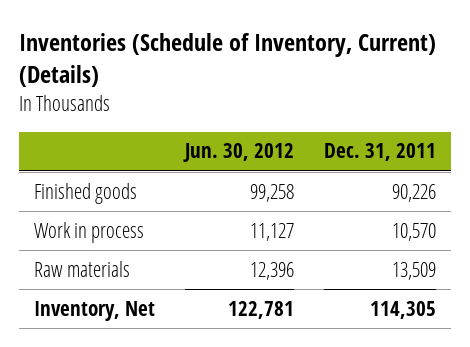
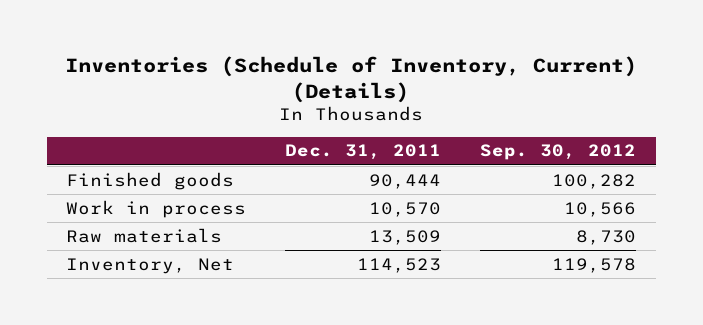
- | Jun. 30, 2012 | Dec. 31, 2011
+ | Dec. 31, 2011 | Sep. 30, 2012
- Finished goods | 99,258 | 90,226
+ Finished goods | 90,444 | 100,282
- Inventory, Net | 122,781 | 114,305
+ Inventory, Net | 114,523 | 119,578

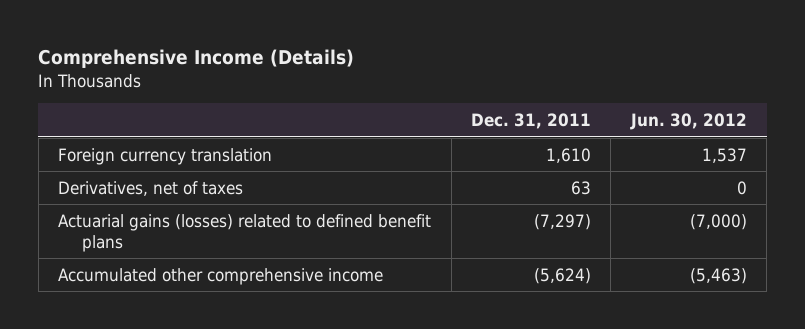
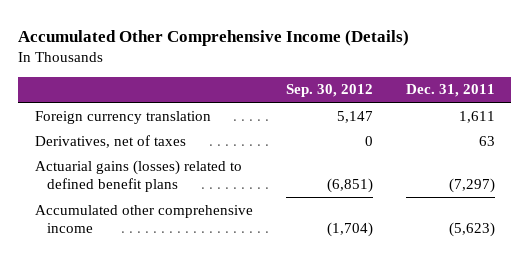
- Comprehensive Income (Details)
+ Accumulated Other Comprehensive Income (Details)
- | Dec. 31, 2011 | Jun. 30, 2012
+ | Sep. 30, 2012 | Dec. 31, 2011
- Foreign currency translation | 1,610 | 1,537
+ Foreign currency translation | 5,147 | 1,611
- Accumulated other comprehensive income | (5,624) | (5,463)
+ Accumulated other comprehensive income | (1,704) | (5,623)

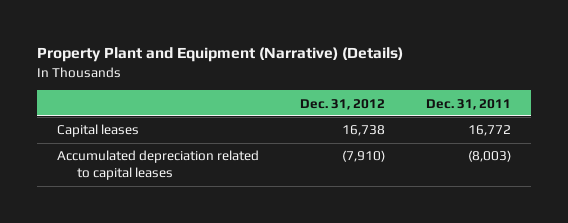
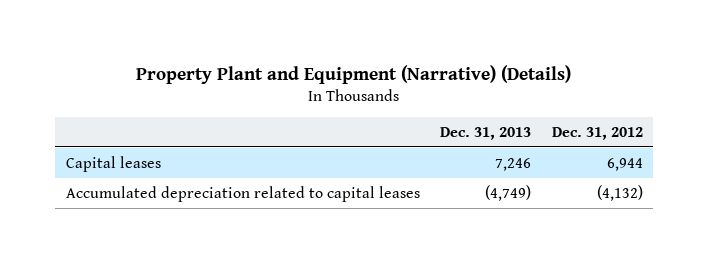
- | Dec. 31, 2012 | Dec. 31, 2011
+ | Dec. 31, 2013 | Dec. 31, 2012
- Capital leases | 16,738 | 16,772
- Accumulated depreciation related to capital leases | (7,910) | (8,003)
+ Capital leases | 7,246 | 6,944
+ Accumulated depreciation related to capital leases | (4,749) | (4,132)

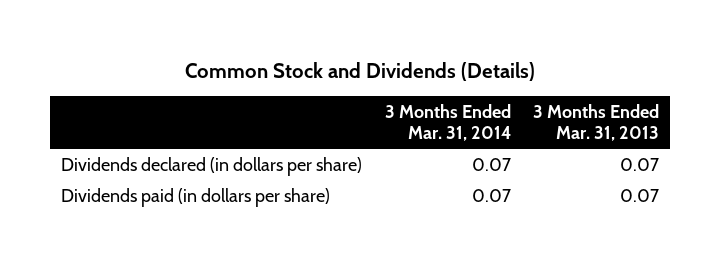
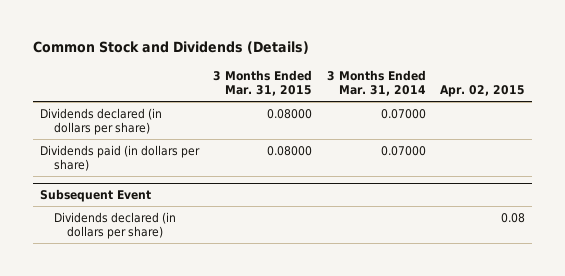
- | 3 Months Ended Mar. 31, 2014 | 3 Months Ended Mar. 31, 2013
+ | 3 Months Ended Mar. 31, 2015 | 3 Months Ended Mar. 31, 2014 | Apr. 02, 2015
- Dividends declared (in dollars per share) | 0.07 | 0.07
- Dividends paid (in dollars per share) | 0.07 | 0.07
+ Dividends declared (in dollars per share) | 0.08000 | 0.07000 |
+ Dividends paid (in dollars per share) | 0.08000 | 0.07000 |
+ Subsequent Event
+ Dividends declared (in dollars per share) | | | 0.08

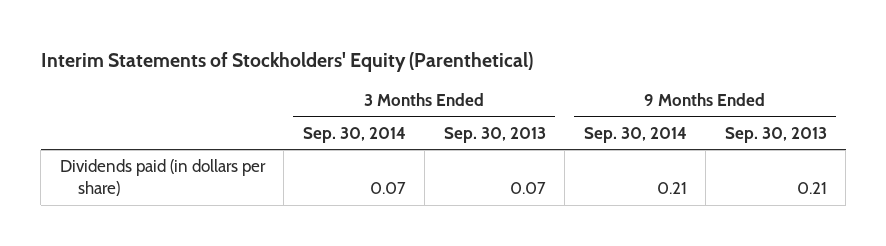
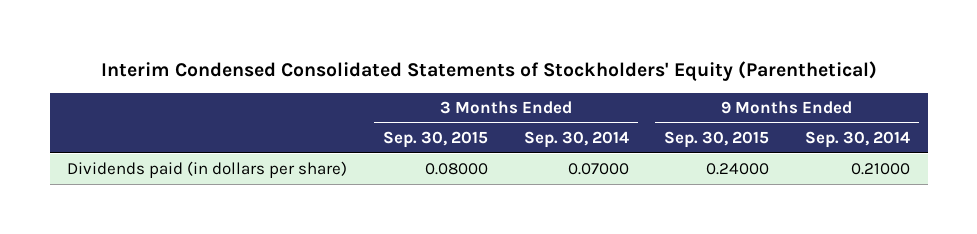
- Interim Statements of Stockholders' Equity (Parenthetical)
+ Interim Condensed Consolidated Statements of Stockholders' Equity (Parenthetical)
- | 3 Months Ended Sep. 30, 2014 | 3 Months Ended Sep. 30, 2013 | 9 Months Ended Sep. 30, 2014 | 9 Months Ended Sep. 30, 2013
+ | 3 Months Ended Sep. 30, 2015 | 3 Months Ended Sep. 30, 2014 | 9 Months Ended Sep. 30, 2015 | 9 Months Ended Sep. 30, 2014
- Dividends paid (in dollars per share) | 0.07 | 0.07 | 0.21 | 0.21
+ Dividends paid (in dollars per share) | 0.08000 | 0.07000 | 0.24000 | 0.21000

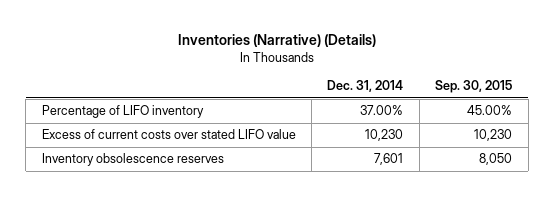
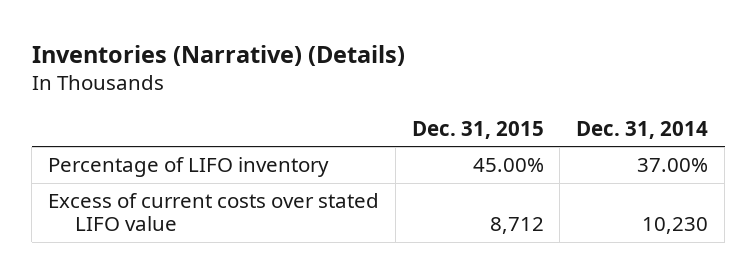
- | Dec. 31, 2014 | Sep. 30, 2015
+ | Dec. 31, 2015 | Dec. 31, 2014
- Inventory obsolescence reserves | 7,601 | 8,050

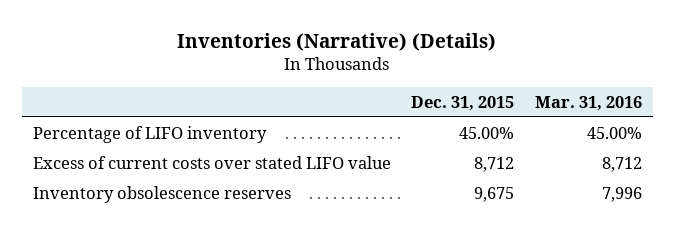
- | Dec. 31, 2015 | Dec. 31, 2014
+ | Dec. 31, 2015 | Mar. 31, 2016
+ Inventory obsolescence reserves | 9,675 | 7,996

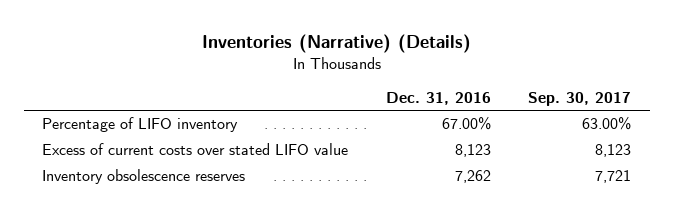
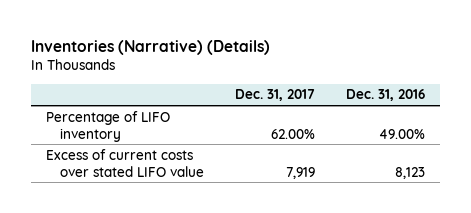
- | Dec. 31, 2016 | Sep. 30, 2017
+ | Dec. 31, 2017 | Dec. 31, 2016
- Percentage of LIFO inventory | 67.00% | 63.00%
+ Percentage of LIFO inventory | 62.00% | 49.00%
- Inventory obsolescence reserves | 7,262 | 7,721

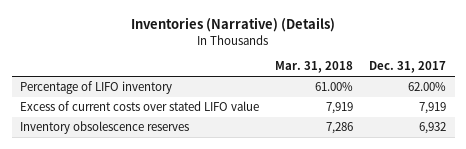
- | Dec. 31, 2017 | Dec. 31, 2016
+ | Mar. 31, 2018 | Dec. 31, 2017
+ Inventory obsolescence reserves | 7,286 | 6,932

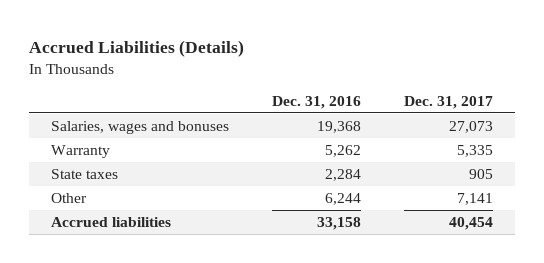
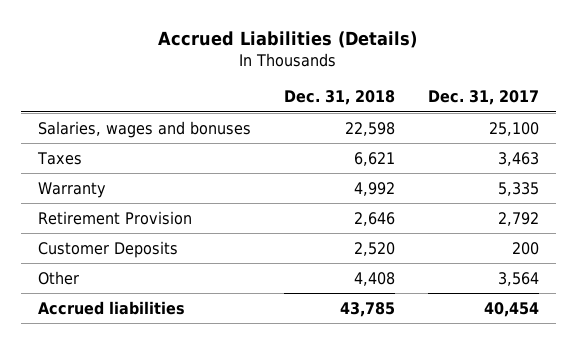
- | Dec. 31, 2016 | Dec. 31, 2017
+ | Dec. 31, 2018 | Dec. 31, 2017
- Salaries, wages and bonuses | 19,368 | 27,073
+ Salaries, wages and bonuses | 22,598 | 25,100
+ Taxes | 6,621 | 3,463
- State taxes | 2,284 | 905
- Other | 6,244 | 7,141
+ Retirement Provision | 2,646 | 2,792
+ Customer Deposits | 2,520 | 200
+ Other | 4,408 | 3,564

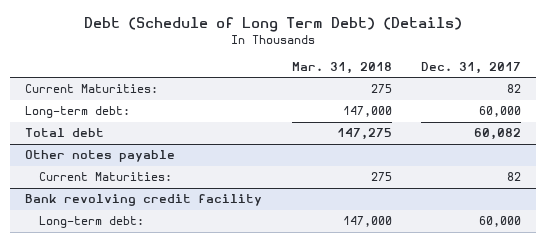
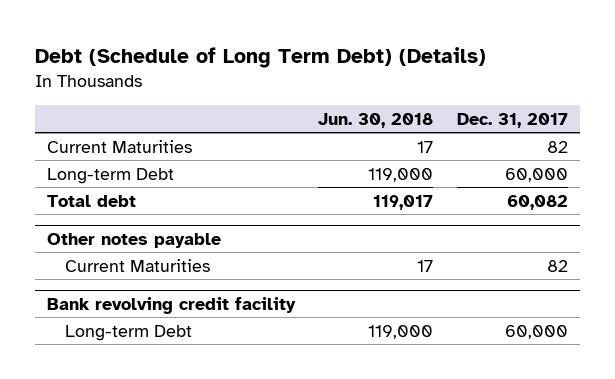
- | Mar. 31, 2018 | Dec. 31, 2017
+ | Jun. 30, 2018 | Dec. 31, 2017
- Current Maturities: | 275 | 82
- Long-term debt: | 147,000 | 60,000
+ Current Maturities | 17 | 82
+ Long-term Debt | 119,000 | 60,000
@ Other notes payable
- Current Maturities: | 275 | 82
+ Current Maturities | 17 | 82
@ Bank revolving credit facility
- Long-term debt: | 147,000 | 60,000
+ Long-term Debt | 119,000 | 60,000

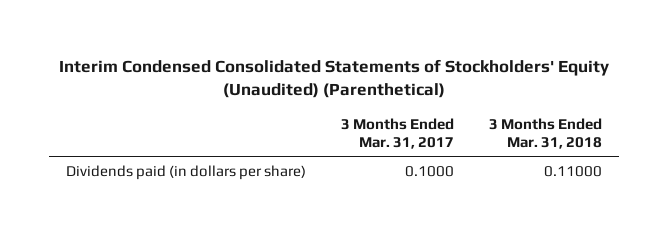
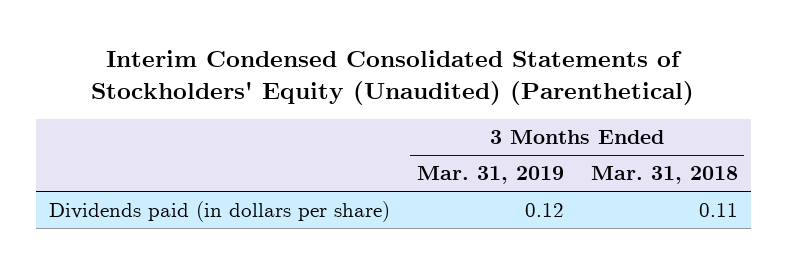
- | 3 Months Ended Mar. 31, 2017 | 3 Months Ended Mar. 31, 2018
+ | 3 Months Ended Mar. 31, 2019 | 3 Months Ended Mar. 31, 2018
- Dividends paid (in dollars per share) | 0.1000 | 0.11000
+ Dividends paid (in dollars per share) | 0.12 | 0.11

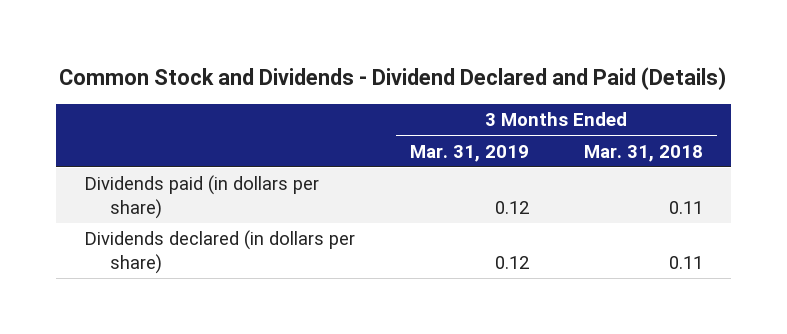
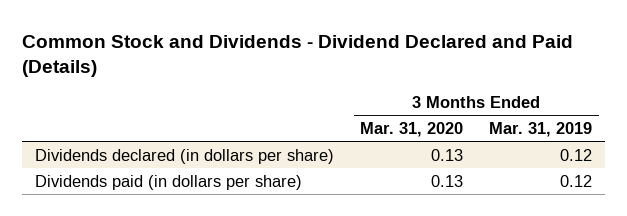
- | 3 Months Ended Mar. 31, 2019 | 3 Months Ended Mar. 31, 2018
+ | 3 Months Ended Mar. 31, 2020 | 3 Months Ended Mar. 31, 2019
moved down: Dividends paid (in dollars per share) | 0.13 | 0.12

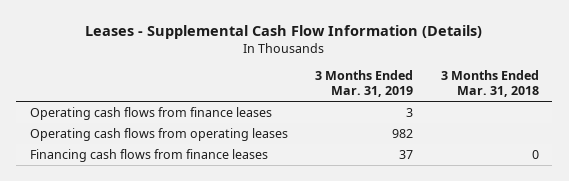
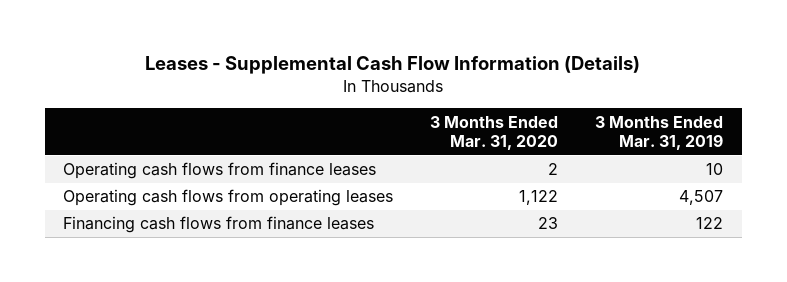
- | 3 Months Ended Mar. 31, 2019 | 3 Months Ended Mar. 31, 2018
+ | 3 Months Ended Mar. 31, 2020 | 3 Months Ended Mar. 31, 2019
- Operating cash flows from finance leases | 3 |
- Operating cash flows from operating leases | 982 |
- Financing cash flows from finance leases | 37 | 0
+ Operating cash flows from finance leases | 2 | 10
+ Operating cash flows from operating leases | 1,122 | 4,507
+ Financing cash flows from finance leases | 23 | 122

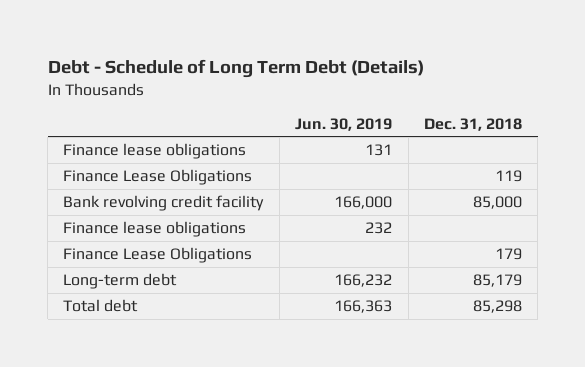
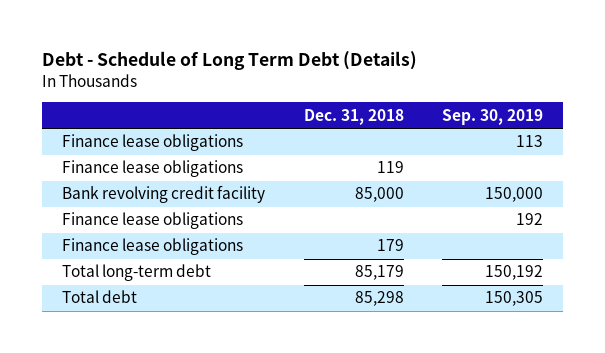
- | Jun. 30, 2019 | Dec. 31, 2018
+ | Dec. 31, 2018 | Sep. 30, 2019
- Finance Lease Obligations | | 119
+ Finance lease obligations | 119 |
- Finance Lease Obligations | | 179
- Long-term debt | 166,232 | 85,179
+ Finance lease obligations | 179 |
+ Total long-term debt | 85,179 | 150,192

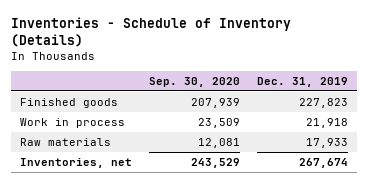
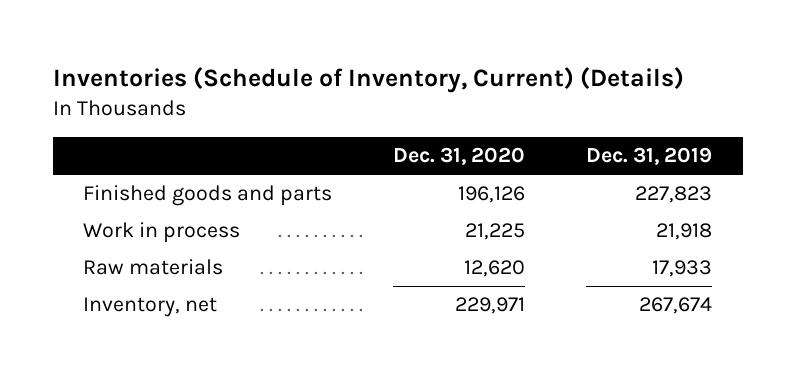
- Inventories - Schedule of Inventory (Details)
+ Inventories (Schedule of Inventory, Current) (Details)
- | Sep. 30, 2020 | Dec. 31, 2019
+ | Dec. 31, 2020 | Dec. 31, 2019
- Finished goods | 207,939 | 227,823
+ Finished goods and parts | 196,126 | 227,823
- Inventories, net | 243,529 | 267,674
+ Inventory, net | 229,971 | 267,674

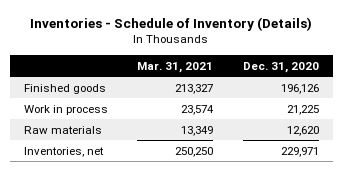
- Inventories (Schedule of Inventory, Current) (Details)
+ Inventories - Schedule of Inventory (Details)
- | Dec. 31, 2020 | Dec. 31, 2019
+ | Mar. 31, 2021 | Dec. 31, 2020
- Finished goods and parts | 196,126 | 227,823
+ Finished goods | 213,327 | 196,126
- Inventory, net | 229,971 | 267,674
+ Inventories, net | 250,250 | 229,971

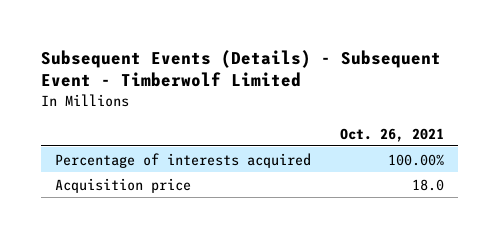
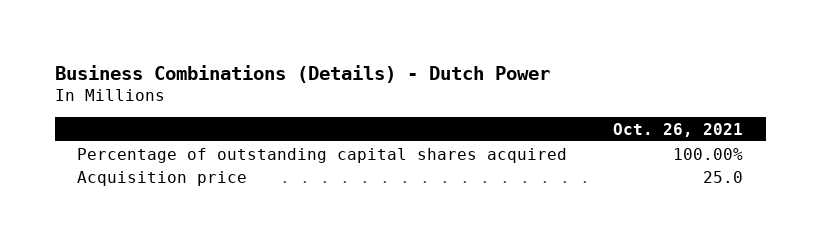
- Subsequent Events (Details) - Subsequent Event - Timberwolf Limited
+ Business Combinations (Details) - Dutch Power
- Percentage of interests acquired | 100.00%
- Acquisition price | 18.0
+ Percentage of outstanding capital shares acquired | 100.00%
+ Acquisition price | 25.0

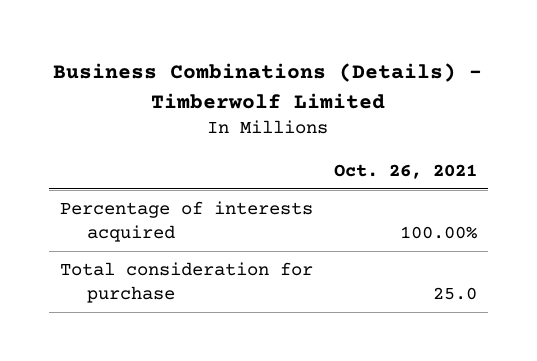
- Business Combinations (Details) - Dutch Power
+ Business Combinations (Details) - Timberwolf Limited
- Percentage of outstanding capital shares acquired | 100.00%
- Acquisition price | 25.0
+ Percentage of interests acquired | 100.00%
+ Total consideration for purchase | 25.0

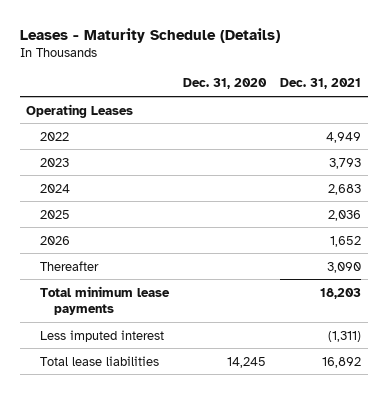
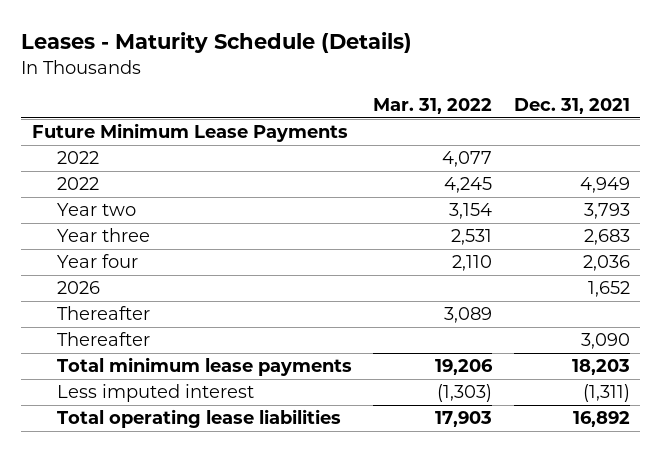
- | Dec. 31, 2020 | Dec. 31, 2021
+ | Mar. 31, 2022 | Dec. 31, 2021
- Operating Leases
+ Future Minimum Lease Payments
+ 2022 | 4,077 |
- 2023 | | 3,793
- 2024 | | 2,683
- 2025 | | 2,036
+ Year two | 3,154 | 3,793
+ Year three | 2,531 | 2,683
+ Year four | 2,110 | 2,036
+ Thereafter | 3,089 |
- Total lease liabilities | 14,245 | 16,892
+ Total operating lease liabilities | 17,903 | 16,892

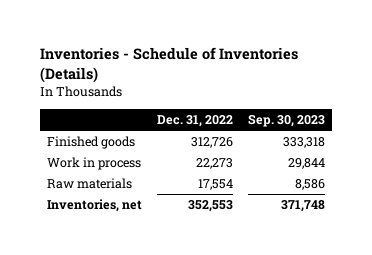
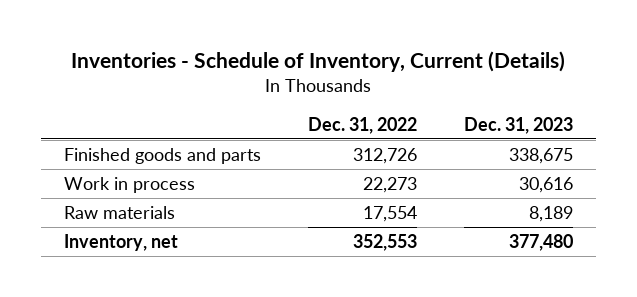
- Inventories - Schedule of Inventories (Details)
+ Inventories - Schedule of Inventory, Current (Details)
- | Dec. 31, 2022 | Sep. 30, 2023
+ | Dec. 31, 2022 | Dec. 31, 2023
- Finished goods | 312,726 | 333,318
+ Finished goods and parts | 312,726 | 338,675
- Inventories, net | 352,553 | 371,748
+ Inventory, net | 352,553 | 377,480

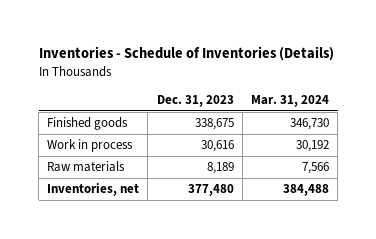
- Inventories - Schedule of Inventory, Current (Details)
+ Inventories - Schedule of Inventories (Details)
- | Dec. 31, 2022 | Dec. 31, 2023
+ | Dec. 31, 2023 | Mar. 31, 2024
- Finished goods and parts | 312,726 | 338,675
+ Finished goods | 338,675 | 346,730
- Inventory, net | 352,553 | 377,480
+ Inventories, net | 377,480 | 384,488

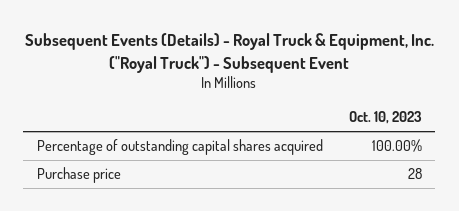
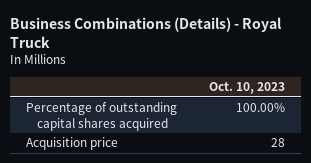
- Subsequent Events (Details) - Royal Truck & Equipment, Inc. ("Royal Truck") - Subsequent Event
+ Business Combinations (Details) - Royal Truck
- Purchase price | 28
+ Acquisition price | 28

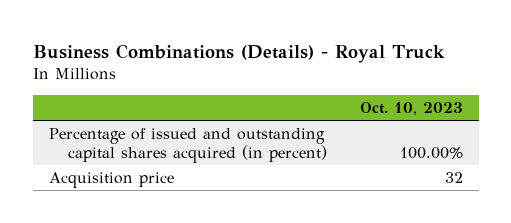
- Percentage of outstanding capital shares acquired | 100.00%
- Acquisition price | 28
+ Percentage of issued and outstanding capital shares acquired (in percent) | 100.00%
+ Acquisition price | 32

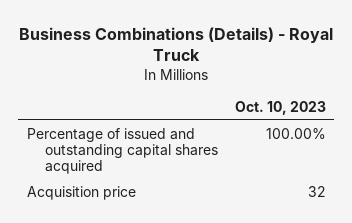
- Percentage of issued and outstanding capital shares acquired (in percent) | 100.00%
+ Percentage of issued and outstanding capital shares acquired | 100.00%

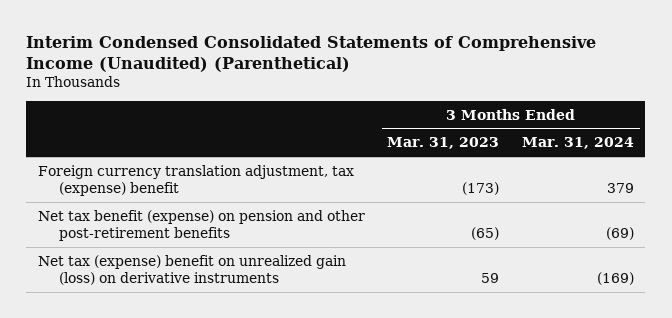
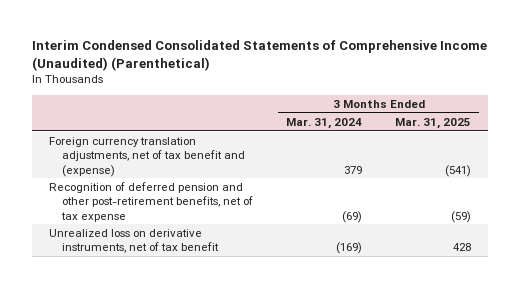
- | 3 Months Ended Mar. 31, 2023 | 3 Months Ended Mar. 31, 2024
+ | 3 Months Ended Mar. 31, 2024 | 3 Months Ended Mar. 31, 2025
- Foreign currency translation adjustment, tax (expense) benefit | (173) | 379
- Net tax benefit (expense) on pension and other post-retirement benefits | (65) | (69)
- Net tax (expense) benefit on unrealized gain (loss) on derivative instruments | 59 | (169)
+ Foreign currency translation adjustments, net of tax benefit and (expense) | 379 | (541)
+ Recognition of deferred pension and other post-retirement benefits, net of tax expense | (69) | (59)
+ Unrealized loss on derivative instruments, net of tax benefit | (169) | 428

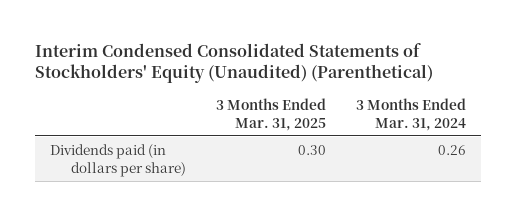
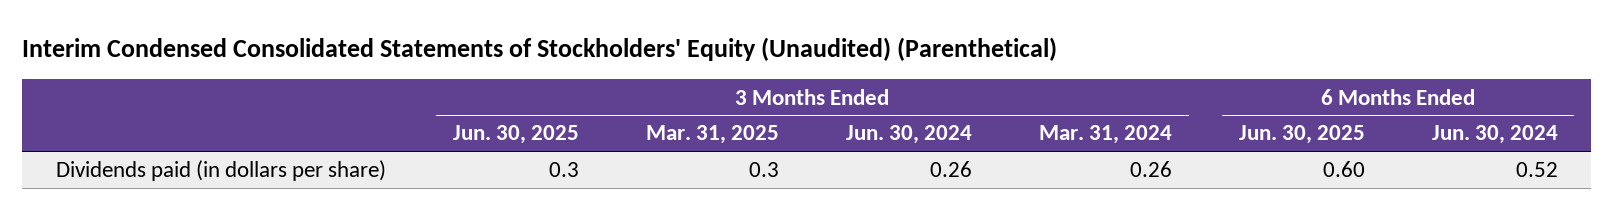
- | 3 Months Ended Mar. 31, 2025 | 3 Months Ended Mar. 31, 2024
+ | 3 Months Ended Jun. 30, 2025 | 3 Months Ended Mar. 31, 2025 | 3 Months Ended Jun. 30, 2024 | 3 Months Ended Mar. 31, 2024 | 6 Months Ended Jun. 30, 2025 | 6 Months Ended Jun. 30, 2024
- Dividends paid (in dollars per share) | 0.30 | 0.26
+ Dividends paid (in dollars per share) | 0.3 | 0.3 | 0.26 | 0.26 | 0.60 | 0.52

